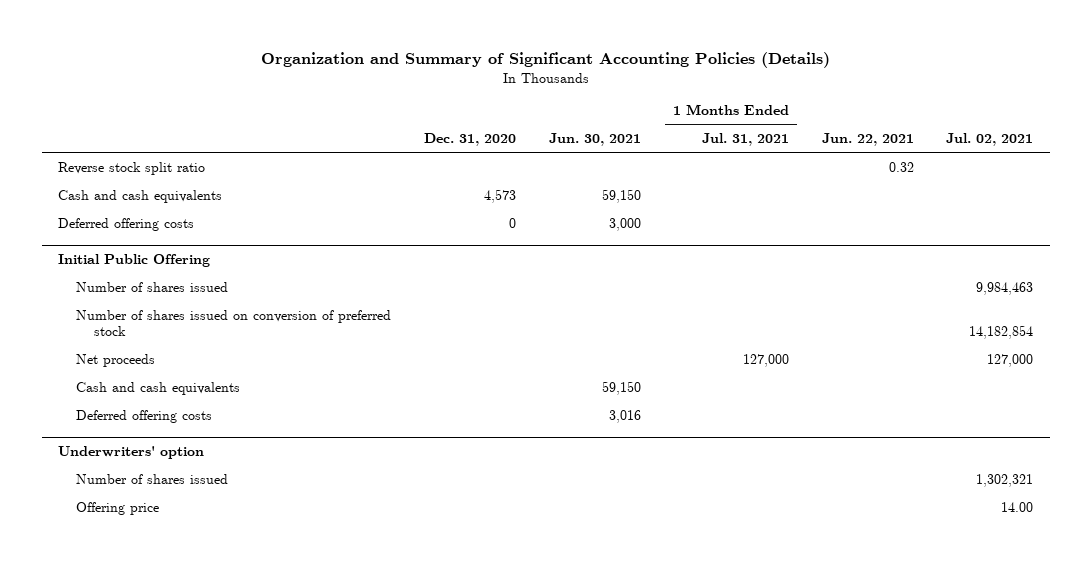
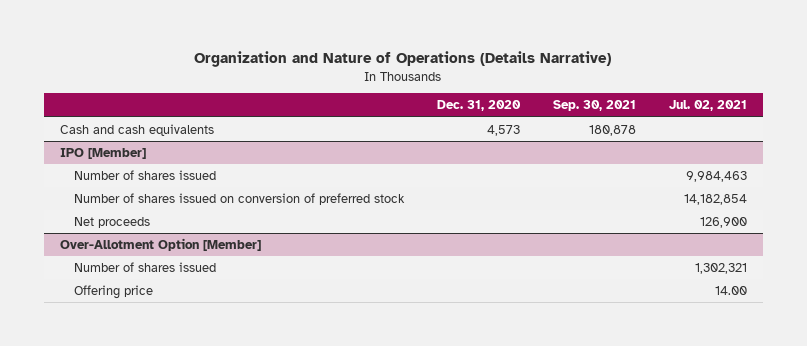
- Organization and Summary of Significant Accounting Policies (Details)
+ Organization and Nature of Operations (Details Narrative)
- | Dec. 31, 2020 | Jun. 30, 2021 | 1 Months Ended Jul. 31, 2021 | Jun. 22, 2021 | Jul. 02, 2021
+ | Dec. 31, 2020 | Sep. 30, 2021 | Jul. 02, 2021
- Reverse stock split ratio | | | | 0.32 |
- Deferred offering costs | 0 | 3,000 | | |
- Initial Public Offering
+ IPO [Member]
- Net proceeds | | | 127,000 | | 127,000
- Cash and cash equivalents | | 59,150 | | |
- Deferred offering costs | | 3,016 | | |
- Underwriters' option
+ Net proceeds | | | 126,900
+ Over-Allotment Option [Member]

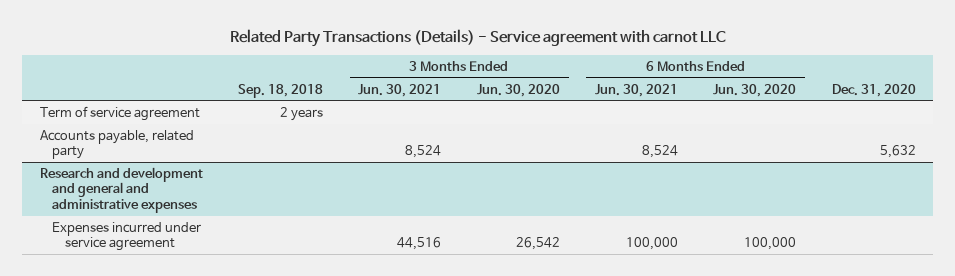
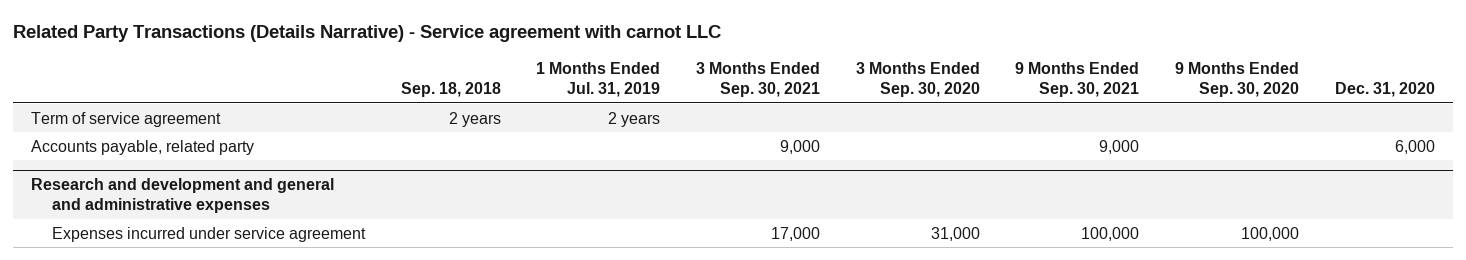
- Related Party Transactions (Details) - Service agreement with carnot LLC
+ Related Party Transactions (Details Narrative) - Service agreement with carnot LLC
- | Sep. 18, 2018 | 3 Months Ended Jun. 30, 2021 | 3 Months Ended Jun. 30, 2020 | 6 Months Ended Jun. 30, 2021 | 6 Months Ended Jun. 30, 2020 | Dec. 31, 2020
+ | Sep. 18, 2018 | 1 Months Ended Jul. 31, 2019 | 3 Months Ended Sep. 30, 2021 | 3 Months Ended Sep. 30, 2020 | 9 Months Ended Sep. 30, 2021 | 9 Months Ended Sep. 30, 2020 | Dec. 31, 2020
- Accounts payable, related party | | 8,524 | | 8,524 | | 5,632
+ Accounts payable, related party | | | 9,000 | | 9,000 | | 6,000

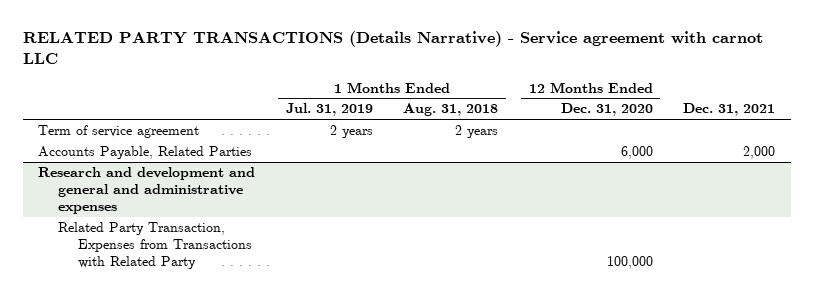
- Related Party Transactions (Details Narrative) - Service agreement with carnot LLC
+ RELATED PARTY TRANSACTIONS (Details Narrative) - Service agreement with carnot LLC
- | Sep. 18, 2018 | 1 Months Ended Jul. 31, 2019 | 3 Months Ended Sep. 30, 2021 | 3 Months Ended Sep. 30, 2020 | 9 Months Ended Sep. 30, 2021 | 9 Months Ended Sep. 30, 2020 | Dec. 31, 2020
+ | 1 Months Ended Jul. 31, 2019 | 1 Months Ended Aug. 31, 2018 | 12 Months Ended Dec. 31, 2020 | Dec. 31, 2021
- Accounts payable, related party | | | 9,000 | | 9,000 | | 6,000
+ Accounts Payable, Related Parties | | | 6,000 | 2,000
@ Research and development and general and administrative expenses
- Expenses incurred under service agreement | | | 17,000 | 31,000 | 100,000 | 100,000 |
+ Related Party Transaction, Expenses from Transactions with Related Party | | | 100,000 |

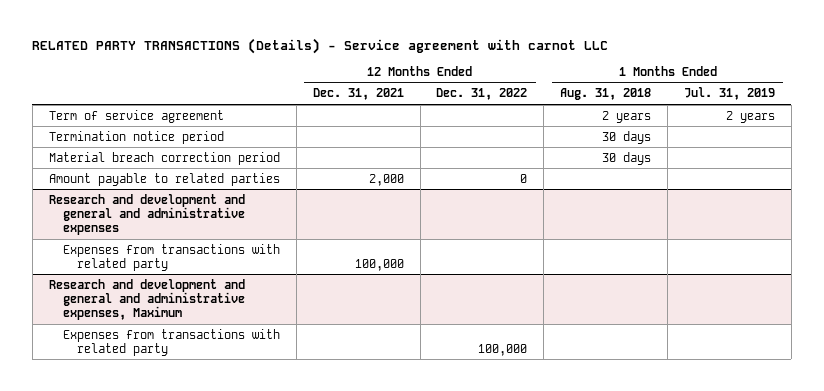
- RELATED PARTY TRANSACTIONS (Details Narrative) - Service agreement with carnot LLC
+ RELATED PARTY TRANSACTIONS (Details) - Service agreement with carnot LLC
- | 1 Months Ended Jul. 31, 2019 | 1 Months Ended Aug. 31, 2018 | 12 Months Ended Dec. 31, 2020 | Dec. 31, 2021
+ | 12 Months Ended Dec. 31, 2021 | 12 Months Ended Dec. 31, 2022 | 1 Months Ended Aug. 31, 2018 | 1 Months Ended Jul. 31, 2019
- Accounts Payable, Related Parties | | | 6,000 | 2,000
+ Termination notice period | | | 30 days |
+ Material breach correction period | | | 30 days |
+ Amount payable to related parties | 2,000 | 0 | |
@ Research and development and general and administrative expenses
- Related Party Transaction, Expenses from Transactions with Related Party | | | 100,000 |
+ Expenses from transactions with related party | 100,000 | | |
+ Research and development and general and administrative expenses, Maximum
+ Expenses from transactions with related party | | 100,000 | |

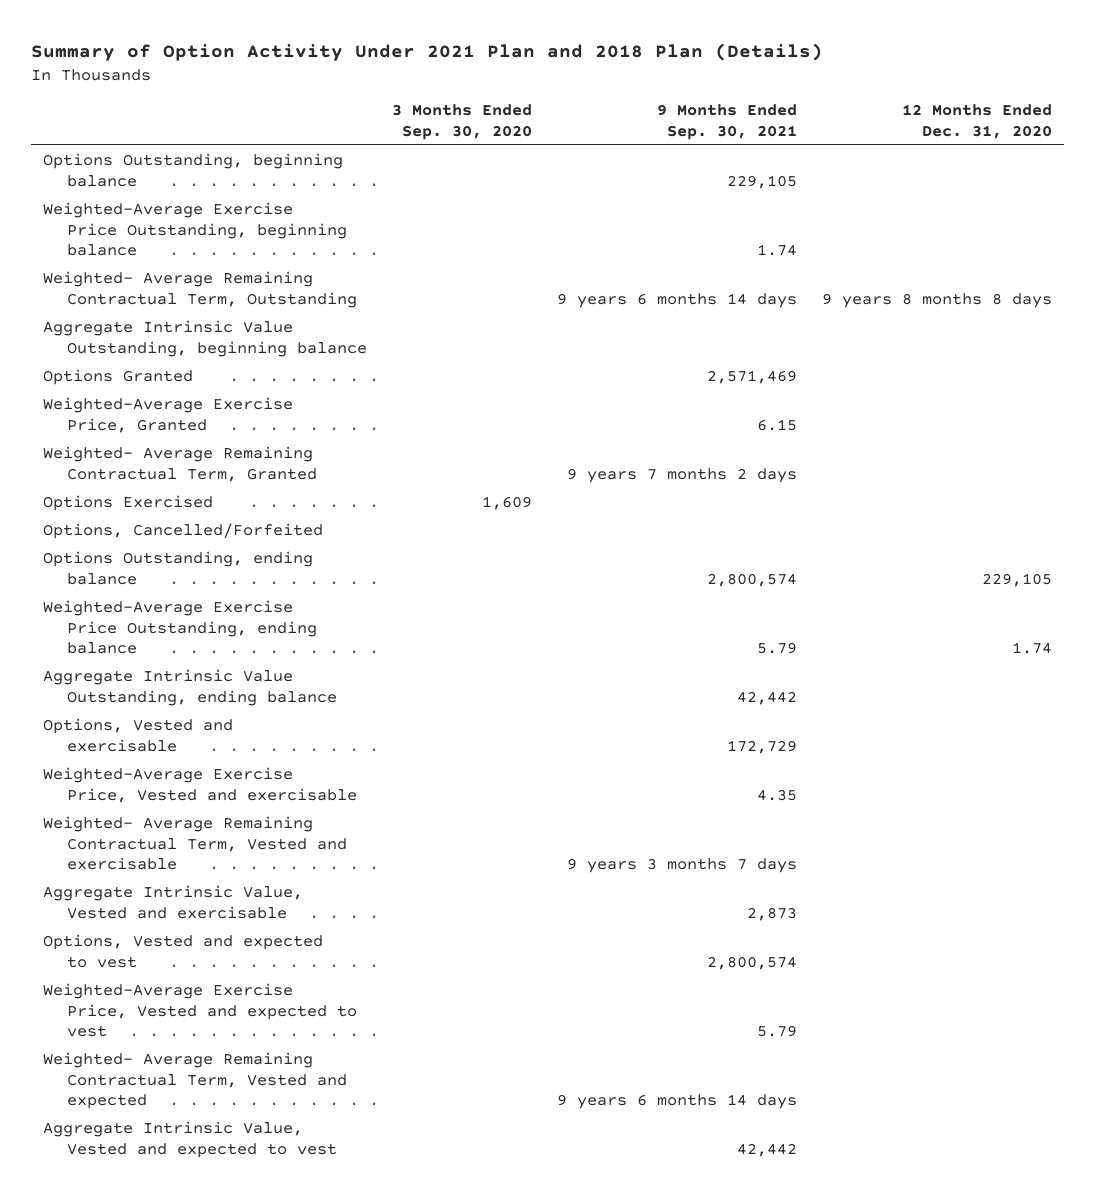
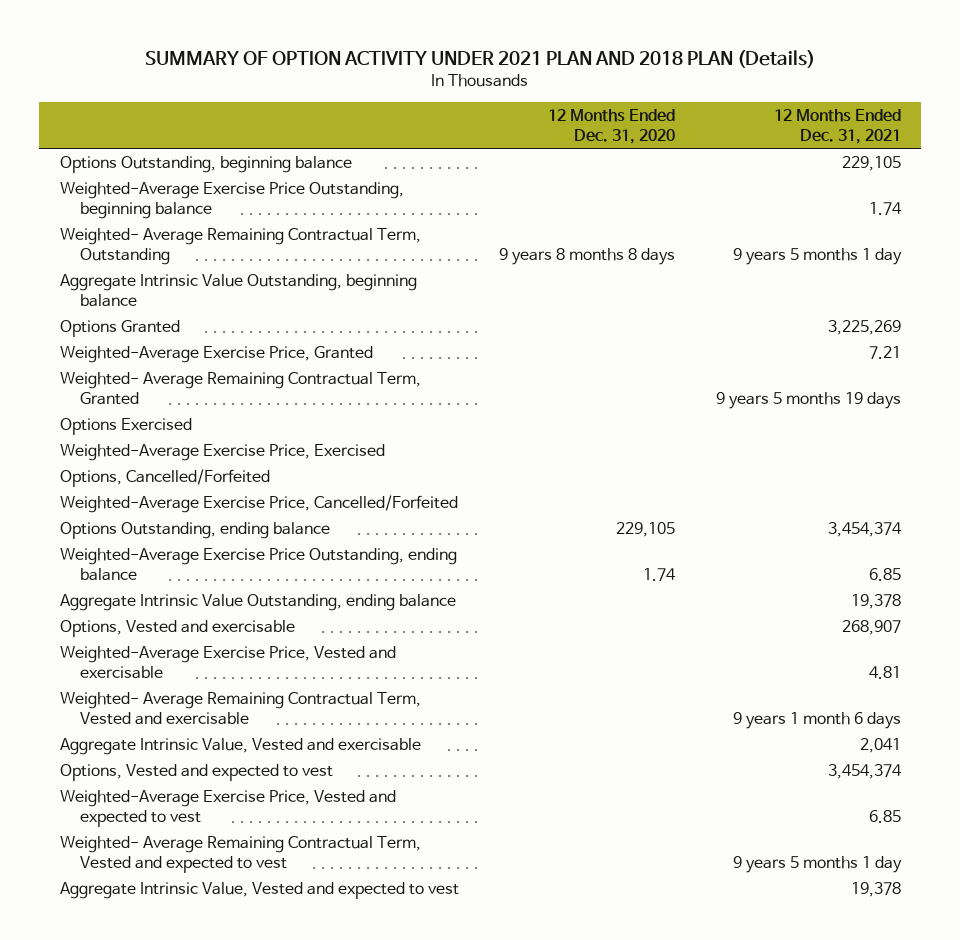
- Summary of Option Activity Under 2021 Plan and 2018 Plan (Details)
+ SUMMARY OF OPTION ACTIVITY UNDER 2021 PLAN AND 2018 PLAN (Details)
- | 3 Months Ended Sep. 30, 2020 | 9 Months Ended Sep. 30, 2021 | 12 Months Ended Dec. 31, 2020
+ | 12 Months Ended Dec. 31, 2020 | 12 Months Ended Dec. 31, 2021
+ Weighted-Average Exercise Price, Exercised
+ Weighted-Average Exercise Price, Cancelled/Forfeited
- Weighted- Average Remaining Contractual Term, Vested and expected | | 9 years 6 months 14 days |
+ Weighted- Average Remaining Contractual Term, Vested and expected to vest | | 9 years 5 months 1 day

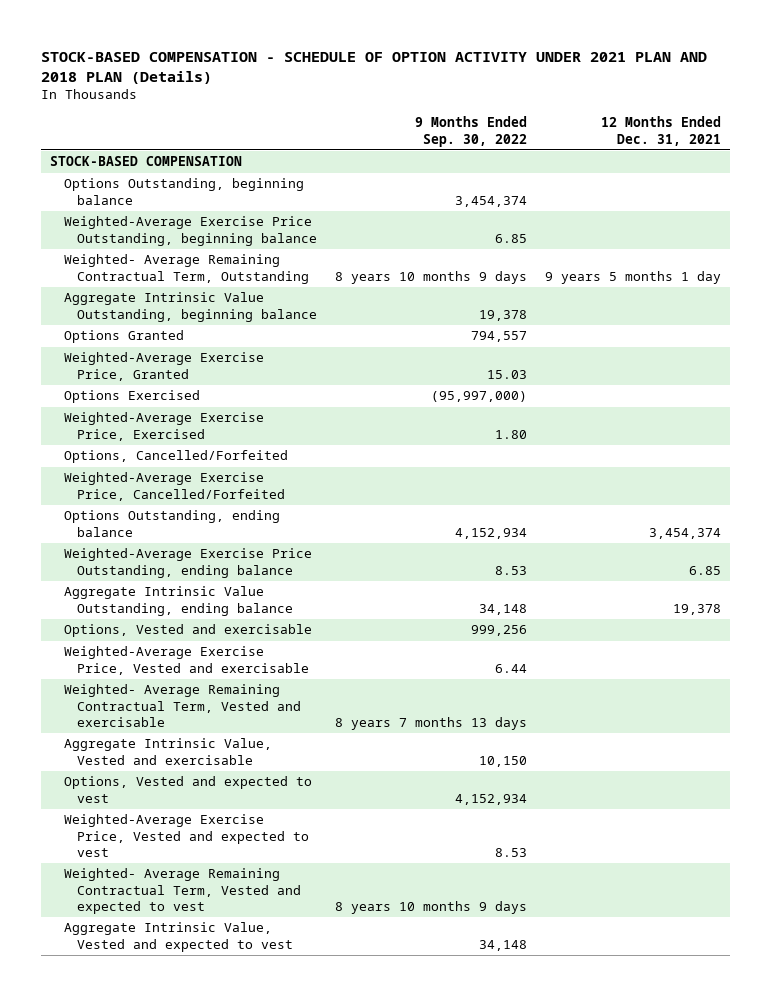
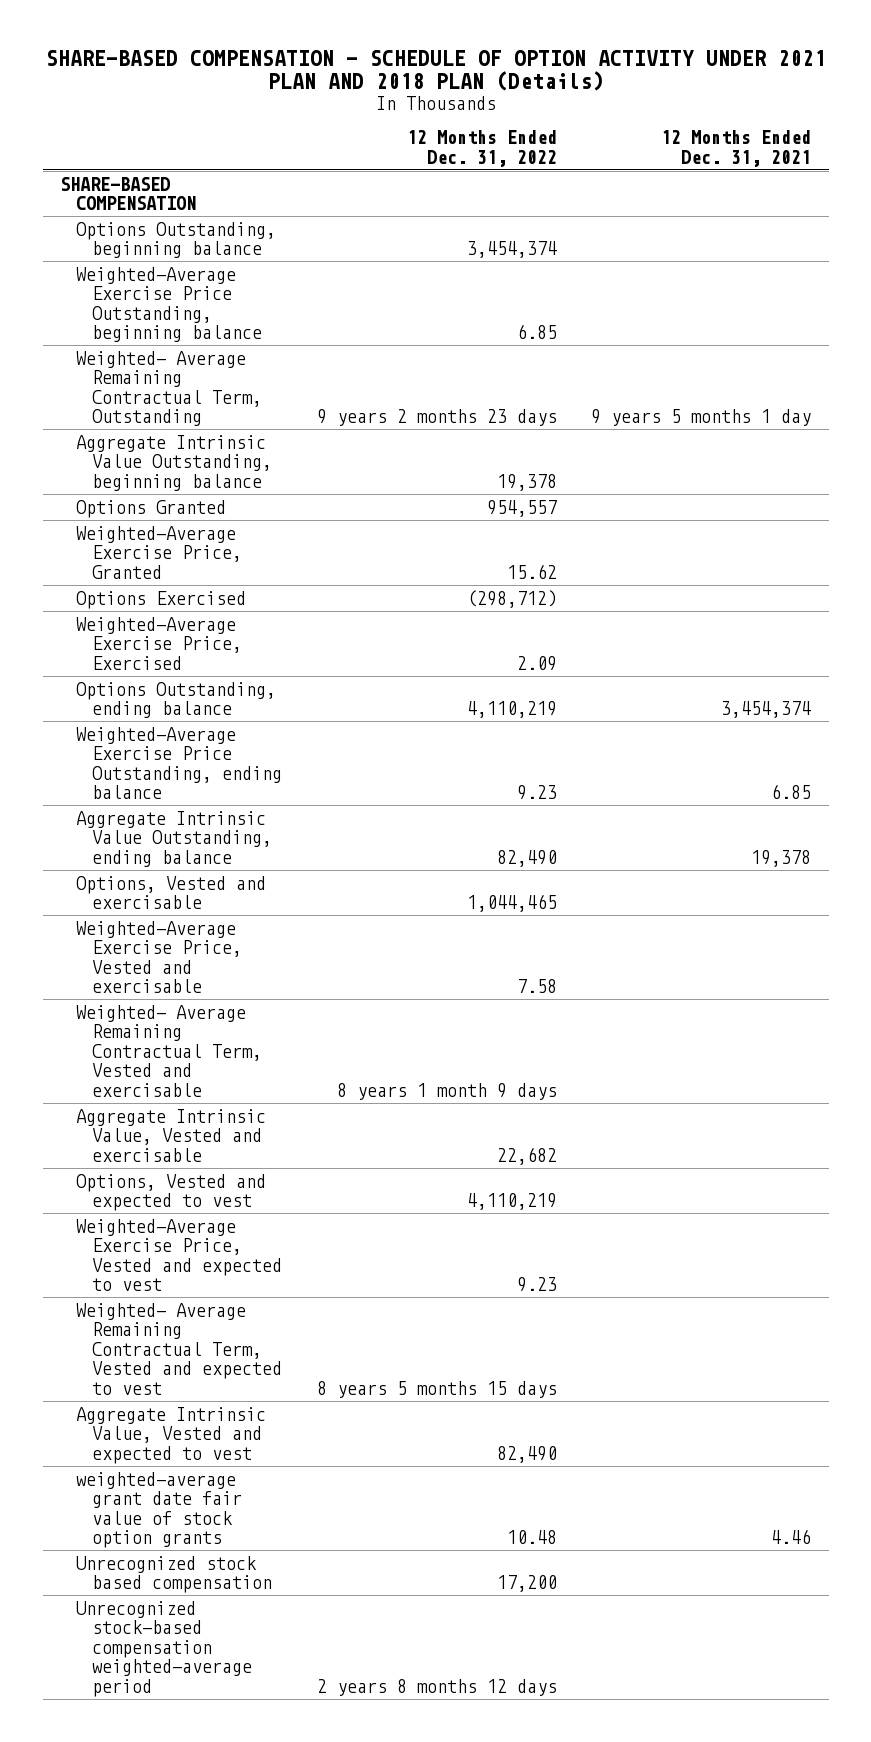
- STOCK-BASED COMPENSATION - SCHEDULE OF OPTION ACTIVITY UNDER 2021 PLAN AND 2018 PLAN (Details)
+ SHARE-BASED COMPENSATION - SCHEDULE OF OPTION ACTIVITY UNDER 2021 PLAN AND 2018 PLAN (Details)
- | 9 Months Ended Sep. 30, 2022 | 12 Months Ended Dec. 31, 2021
+ | 12 Months Ended Dec. 31, 2022 | 12 Months Ended Dec. 31, 2021
- STOCK-BASED COMPENSATION
+ SHARE-BASED COMPENSATION
- Options, Cancelled/Forfeited
- Weighted-Average Exercise Price, Cancelled/Forfeited
+ weighted-average grant date fair value of stock option grants | 10.48 | 4.46
+ Unrecognized stock based compensation | 17,200 |
+ Unrecognized stock-based compensation weighted-average period | 2 years 8 months 12 days |

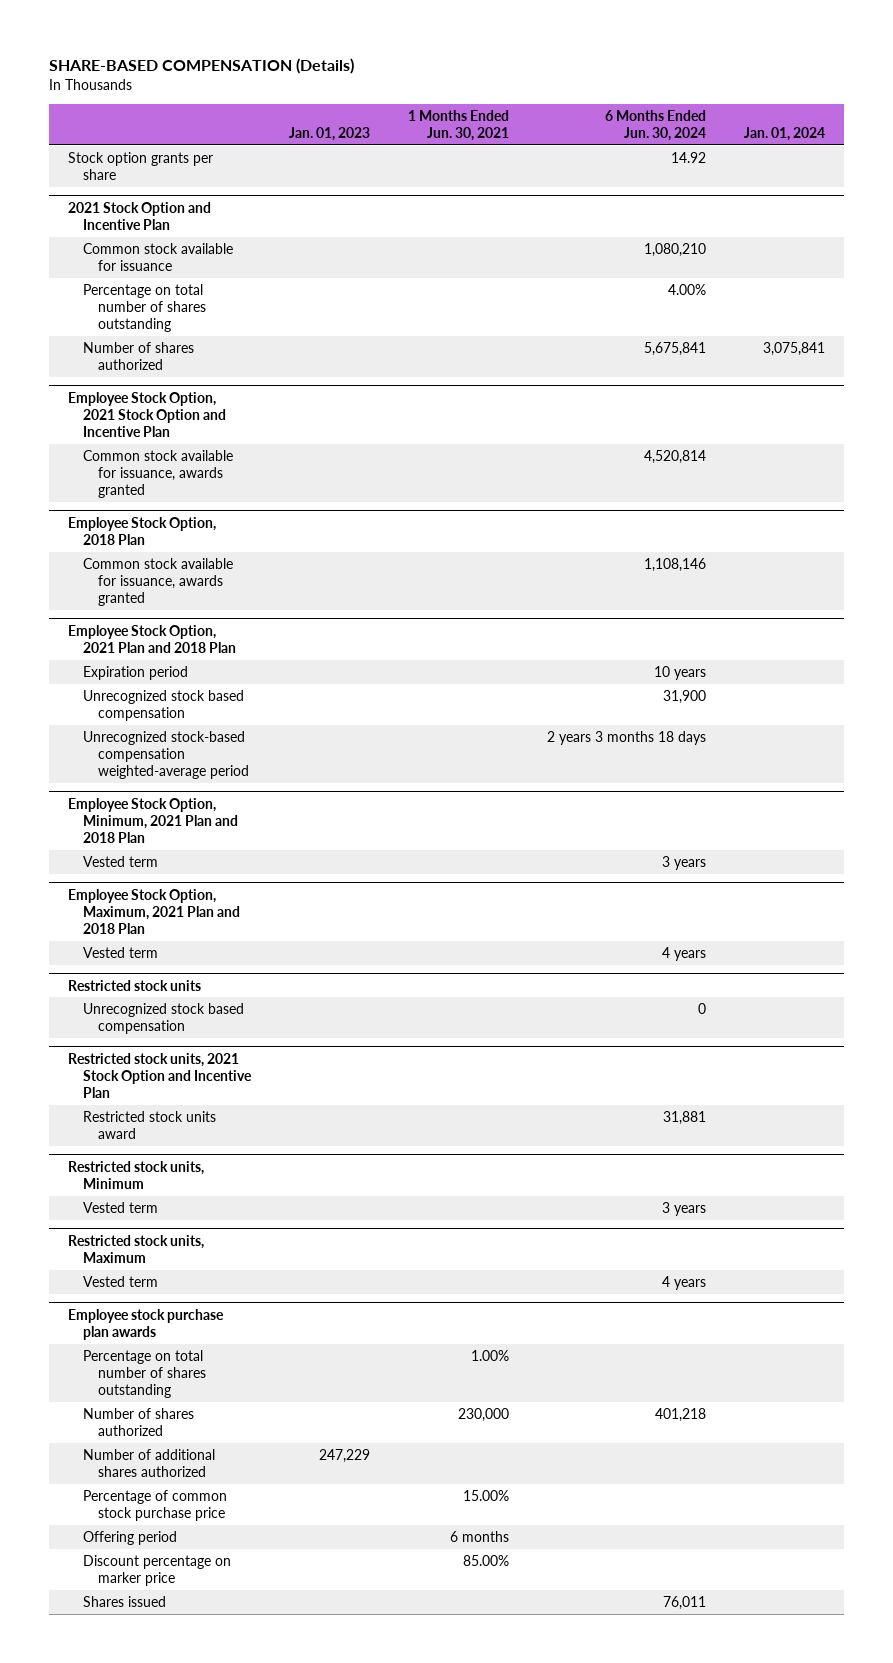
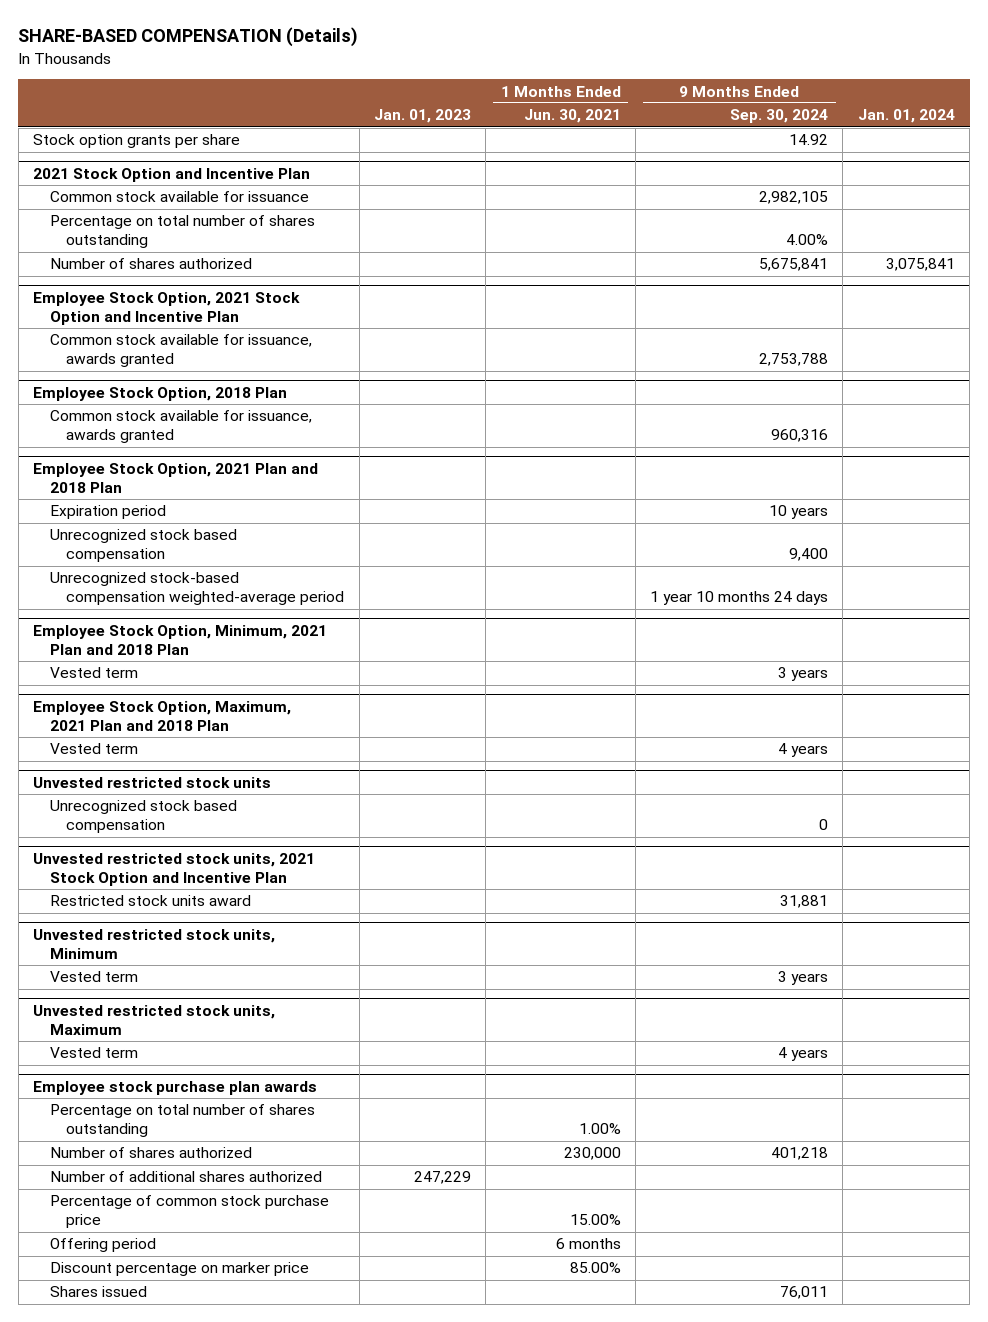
- | Jan. 01, 2023 | 1 Months Ended Jun. 30, 2021 | 6 Months Ended Jun. 30, 2024 | Jan. 01, 2024
+ | Jan. 01, 2023 | 1 Months Ended Jun. 30, 2021 | 9 Months Ended Sep. 30, 2024 | Jan. 01, 2024
- Restricted stock units
+ Unvested restricted stock units
- Restricted stock units, 2021 Stock Option and Incentive Plan
+ Unvested restricted stock units, 2021 Stock Option and Incentive Plan
- Restricted stock units, Minimum
+ Unvested restricted stock units, Minimum
- Restricted stock units, Maximum
+ Unvested restricted stock units, Maximum

